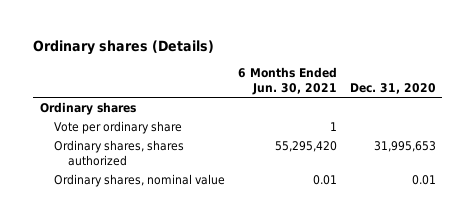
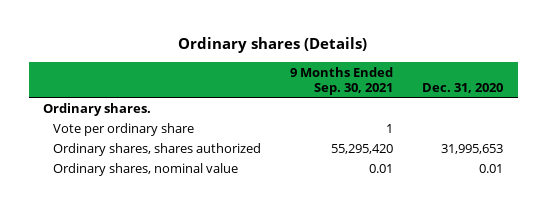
- | 6 Months Ended Jun. 30, 2021 | Dec. 31, 2020
+ | 9 Months Ended Sep. 30, 2021 | Dec. 31, 2020
- Ordinary shares
+ Ordinary shares.

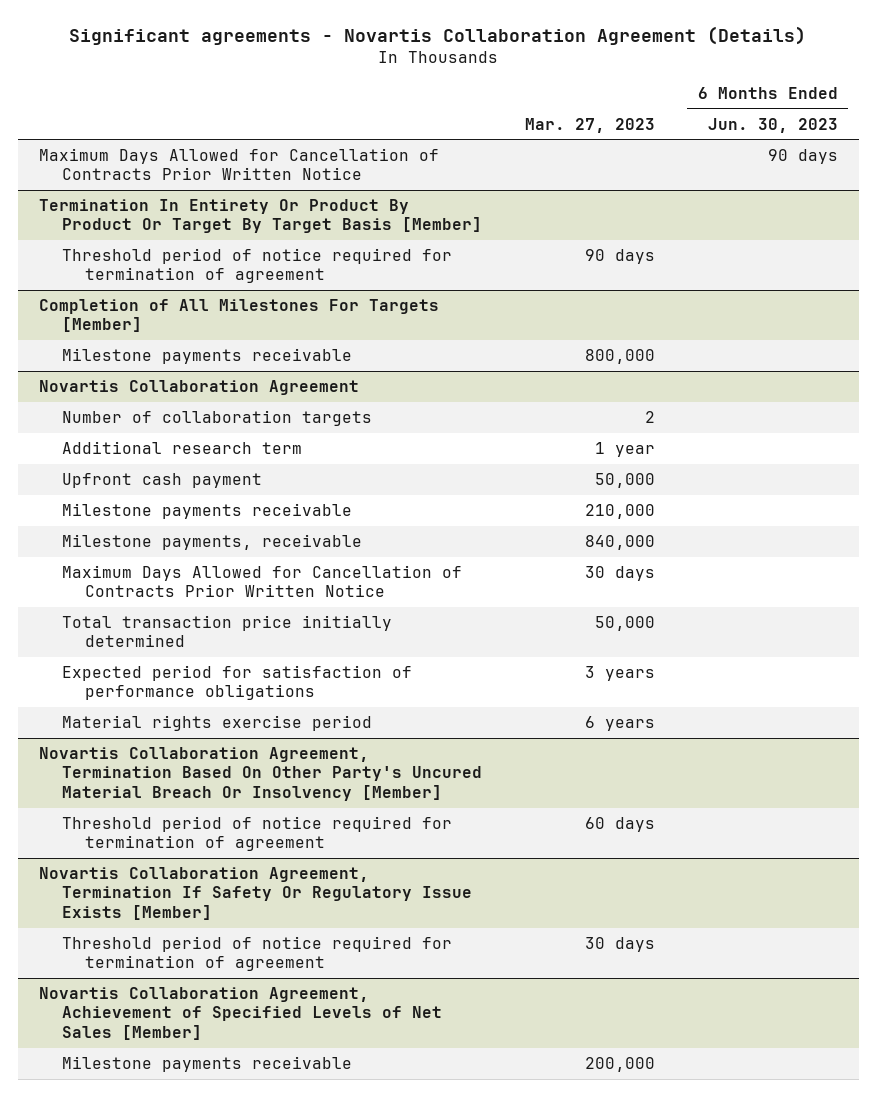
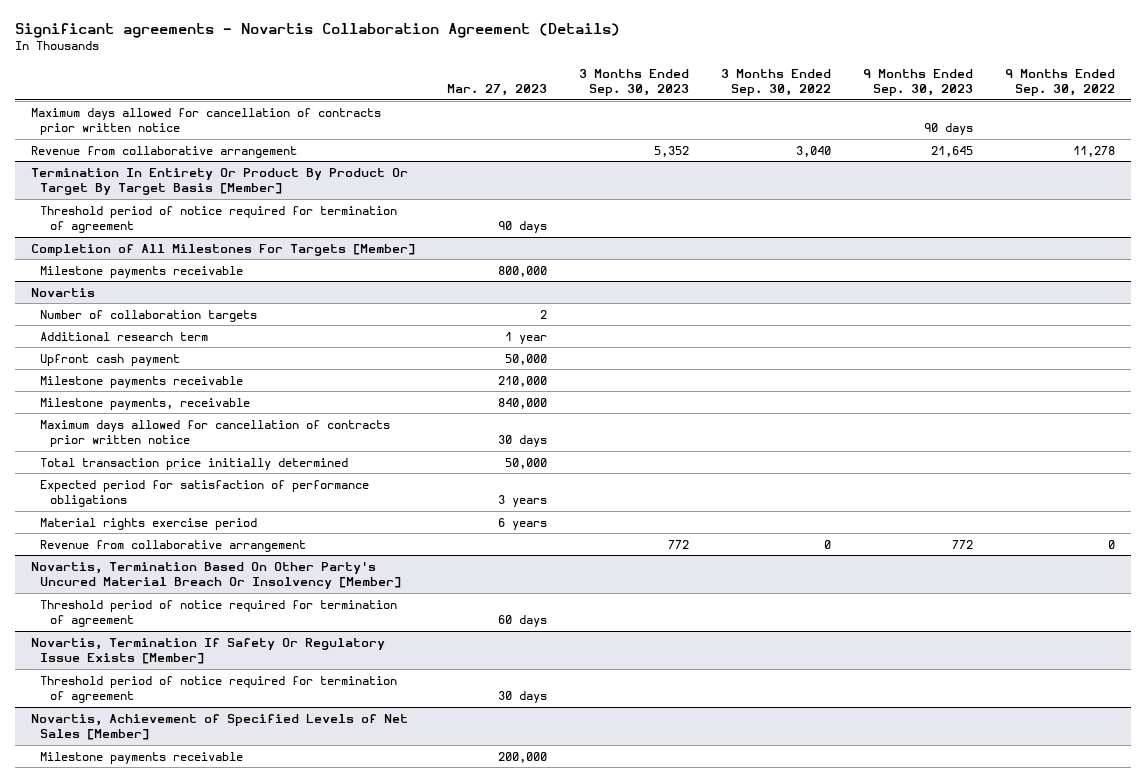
- | Mar. 27, 2023 | 6 Months Ended Jun. 30, 2023
+ | Mar. 27, 2023 | 3 Months Ended Sep. 30, 2023 | 3 Months Ended Sep. 30, 2022 | 9 Months Ended Sep. 30, 2023 | 9 Months Ended Sep. 30, 2022
- Maximum Days Allowed for Cancellation of Contracts Prior Written Notice | | 90 days
+ Maximum days allowed for cancellation of contracts prior written notice | | | | 90 days |
+ Revenue from collaborative arrangement | | 5,352 | 3,040 | 21,645 | 11,278
- Novartis Collaboration Agreement
+ Novartis
- Maximum Days Allowed for Cancellation of Contracts Prior Written Notice | 30 days |
+ Maximum days allowed for cancellation of contracts prior written notice | 30 days | | | |
- Novartis Collaboration Agreement, Termination Based On Other Party's Uncured Material Breach Or Insolvency [Member]
+ Revenue from collaborative arrangement | | 772 | 0 | 772 | 0
+ Novartis, Termination Based On Other Party's Uncured Material Breach Or Insolvency [Member]
- Novartis Collaboration Agreement, Termination If Safety Or Regulatory Issue Exists [Member]
+ Novartis, Termination If Safety Or Regulatory Issue Exists [Member]
- Novartis Collaboration Agreement, Achievement of Specified Levels of Net Sales [Member]
+ Novartis, Achievement of Specified Levels of Net Sales [Member]

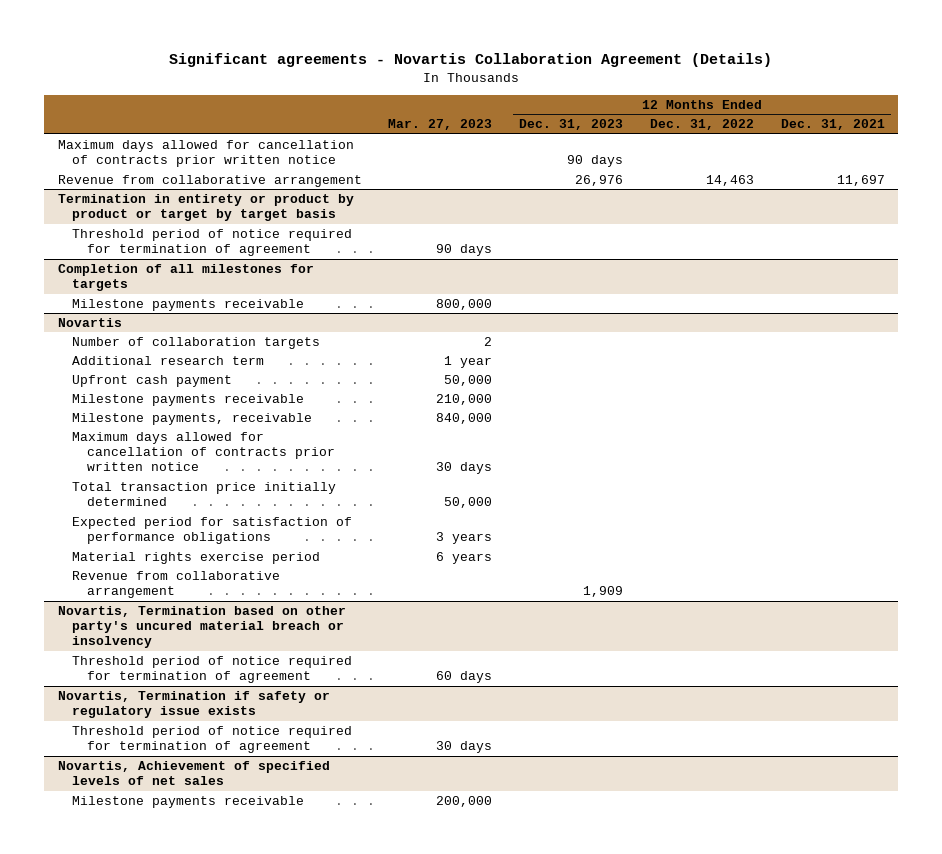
- | Mar. 27, 2023 | 3 Months Ended Sep. 30, 2023 | 3 Months Ended Sep. 30, 2022 | 9 Months Ended Sep. 30, 2023 | 9 Months Ended Sep. 30, 2022
+ | Mar. 27, 2023 | 12 Months Ended Dec. 31, 2023 | 12 Months Ended Dec. 31, 2022 | 12 Months Ended Dec. 31, 2021
- Termination In Entirety Or Product By Product Or Target By Target Basis [Member]
+ Termination in entirety or product by product or target by target basis
- Completion of All Milestones For Targets [Member]
+ Completion of all milestones for targets
- Novartis, Termination Based On Other Party's Uncured Material Breach Or Insolvency [Member]
+ Novartis, Termination based on other party's uncured material breach or insolvency
- Novartis, Termination If Safety Or Regulatory Issue Exists [Member]
+ Novartis, Termination if safety or regulatory issue exists
- Novartis, Achievement of Specified Levels of Net Sales [Member]
+ Novartis, Achievement of specified levels of net sales

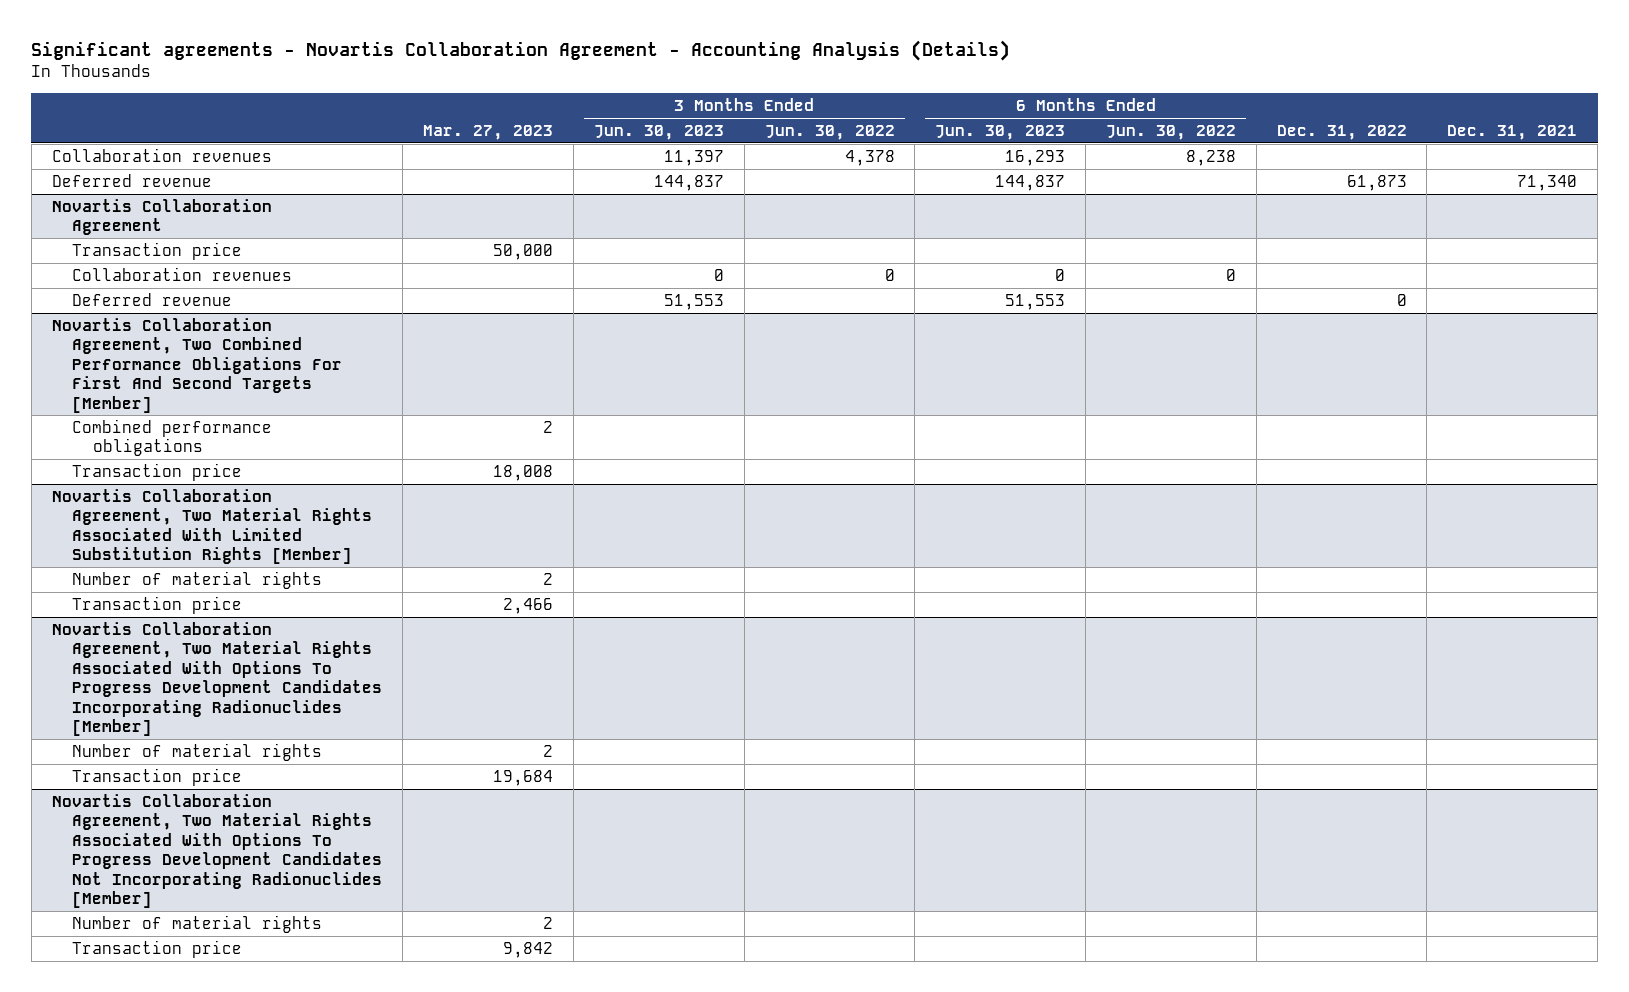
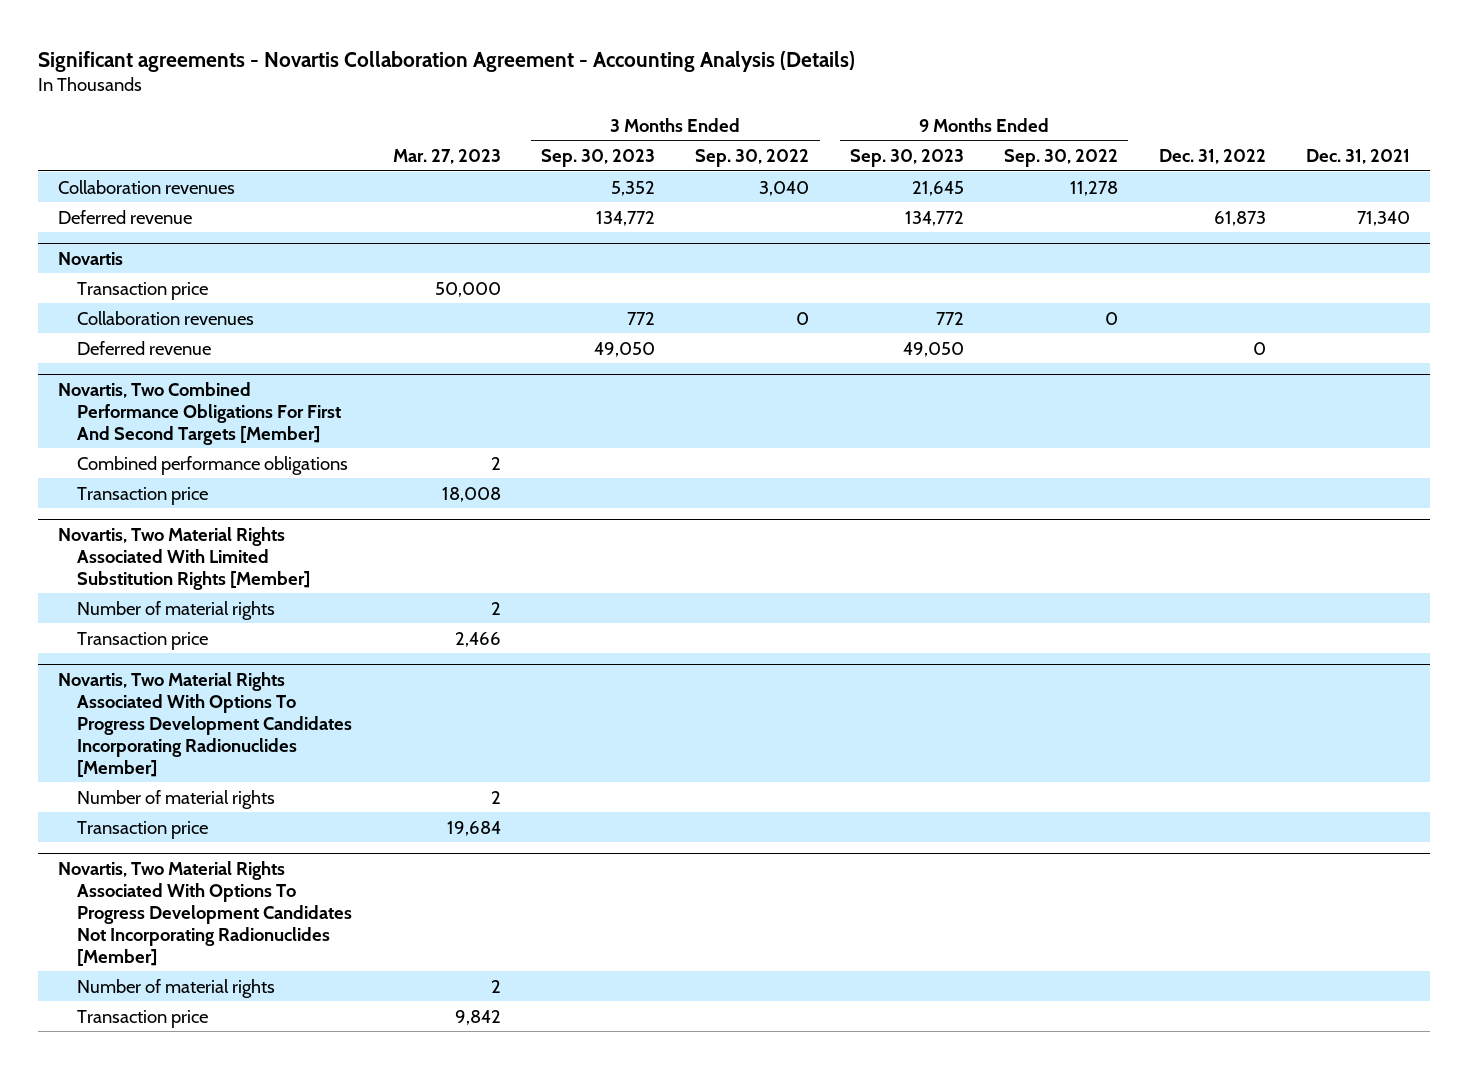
- | Mar. 27, 2023 | 3 Months Ended Jun. 30, 2023 | 3 Months Ended Jun. 30, 2022 | 6 Months Ended Jun. 30, 2023 | 6 Months Ended Jun. 30, 2022 | Dec. 31, 2022 | Dec. 31, 2021
+ | Mar. 27, 2023 | 3 Months Ended Sep. 30, 2023 | 3 Months Ended Sep. 30, 2022 | 9 Months Ended Sep. 30, 2023 | 9 Months Ended Sep. 30, 2022 | Dec. 31, 2022 | Dec. 31, 2021
- Novartis Collaboration Agreement
+ Novartis
- Novartis Collaboration Agreement, Two Combined Performance Obligations For First And Second Targets [Member]
+ Novartis, Two Combined Performance Obligations For First And Second Targets [Member]
- Novartis Collaboration Agreement, Two Material Rights Associated With Limited Substitution Rights [Member]
+ Novartis, Two Material Rights Associated With Limited Substitution Rights [Member]
- Novartis Collaboration Agreement, Two Material Rights Associated With Options To Progress Development Candidates Incorporating Radionuclides [Member]
+ Novartis, Two Material Rights Associated With Options To Progress Development Candidates Incorporating Radionuclides [Member]
- Novartis Collaboration Agreement, Two Material Rights Associated With Options To Progress Development Candidates Not Incorporating Radionuclides [Member]
+ Novartis, Two Material Rights Associated With Options To Progress Development Candidates Not Incorporating Radionuclides [Member]

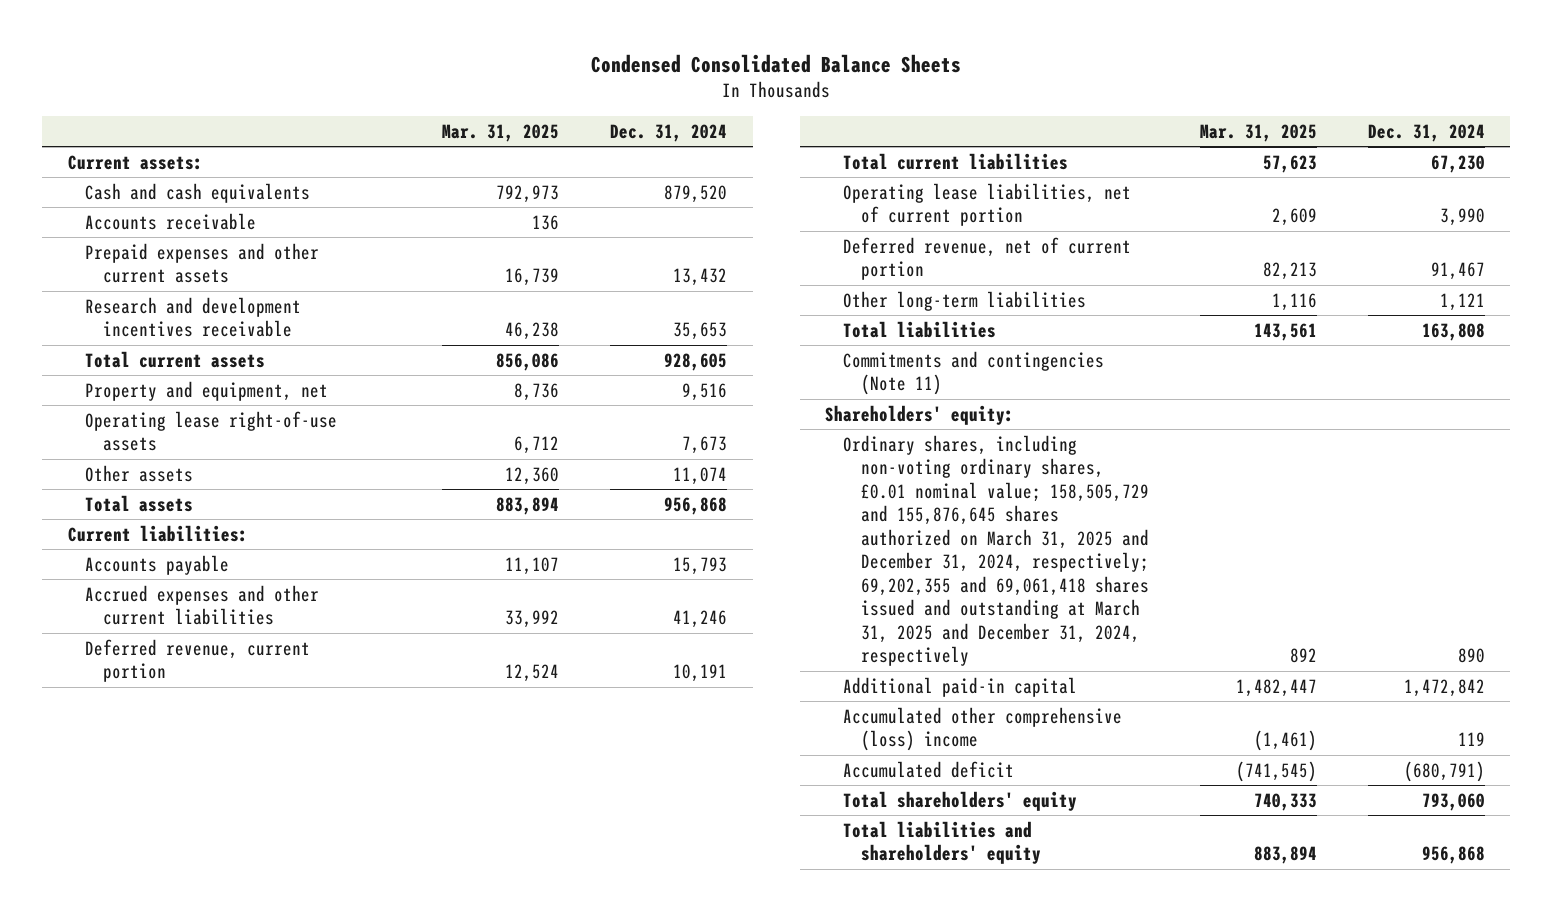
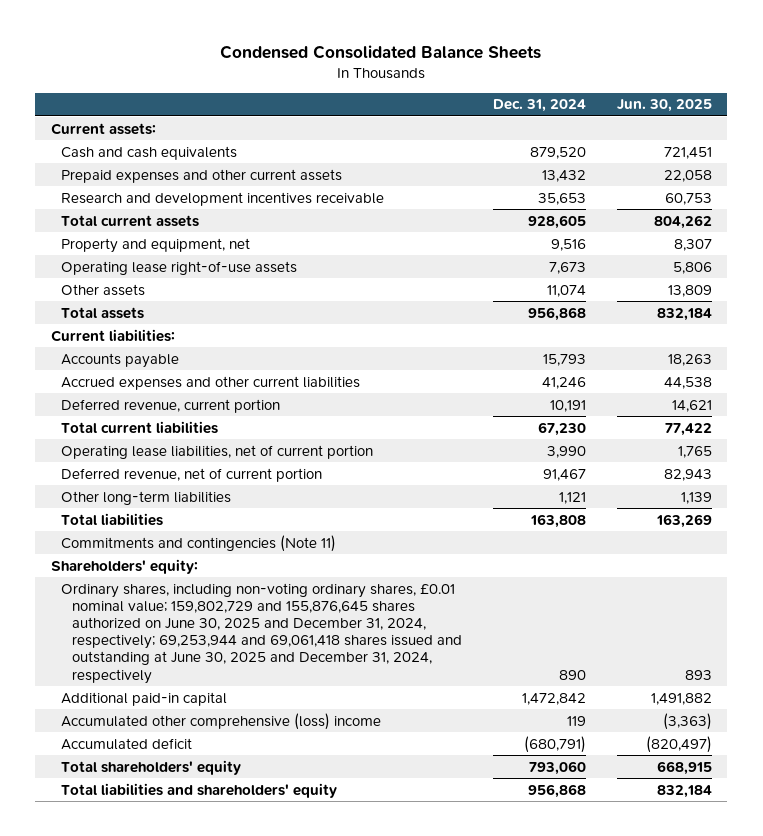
- | Mar. 31, 2025 | Dec. 31, 2024
+ | Dec. 31, 2024 | Jun. 30, 2025
- Accounts receivable | 136 |
- Ordinary shares, including non-voting ordinary shares, £0.01 nominal value; 158,505,729 and 155,876,645 shares authorized on March 31, 2025 and December 31, 2024, respectively; 69,202,355 and 69,061,418 shares issued and outstanding at March 31, 2025 and December 31, 2024, respectively | 892 | 890
+ Ordinary shares, including non-voting ordinary shares, £0.01 nominal value; 159,802,729 and 155,876,645 shares authorized on June 30, 2025 and December 31, 2024, respectively; 69,253,944 and 69,061,418 shares issued and outstanding at June 30, 2025 and December 31, 2024, respectively | 890 | 893

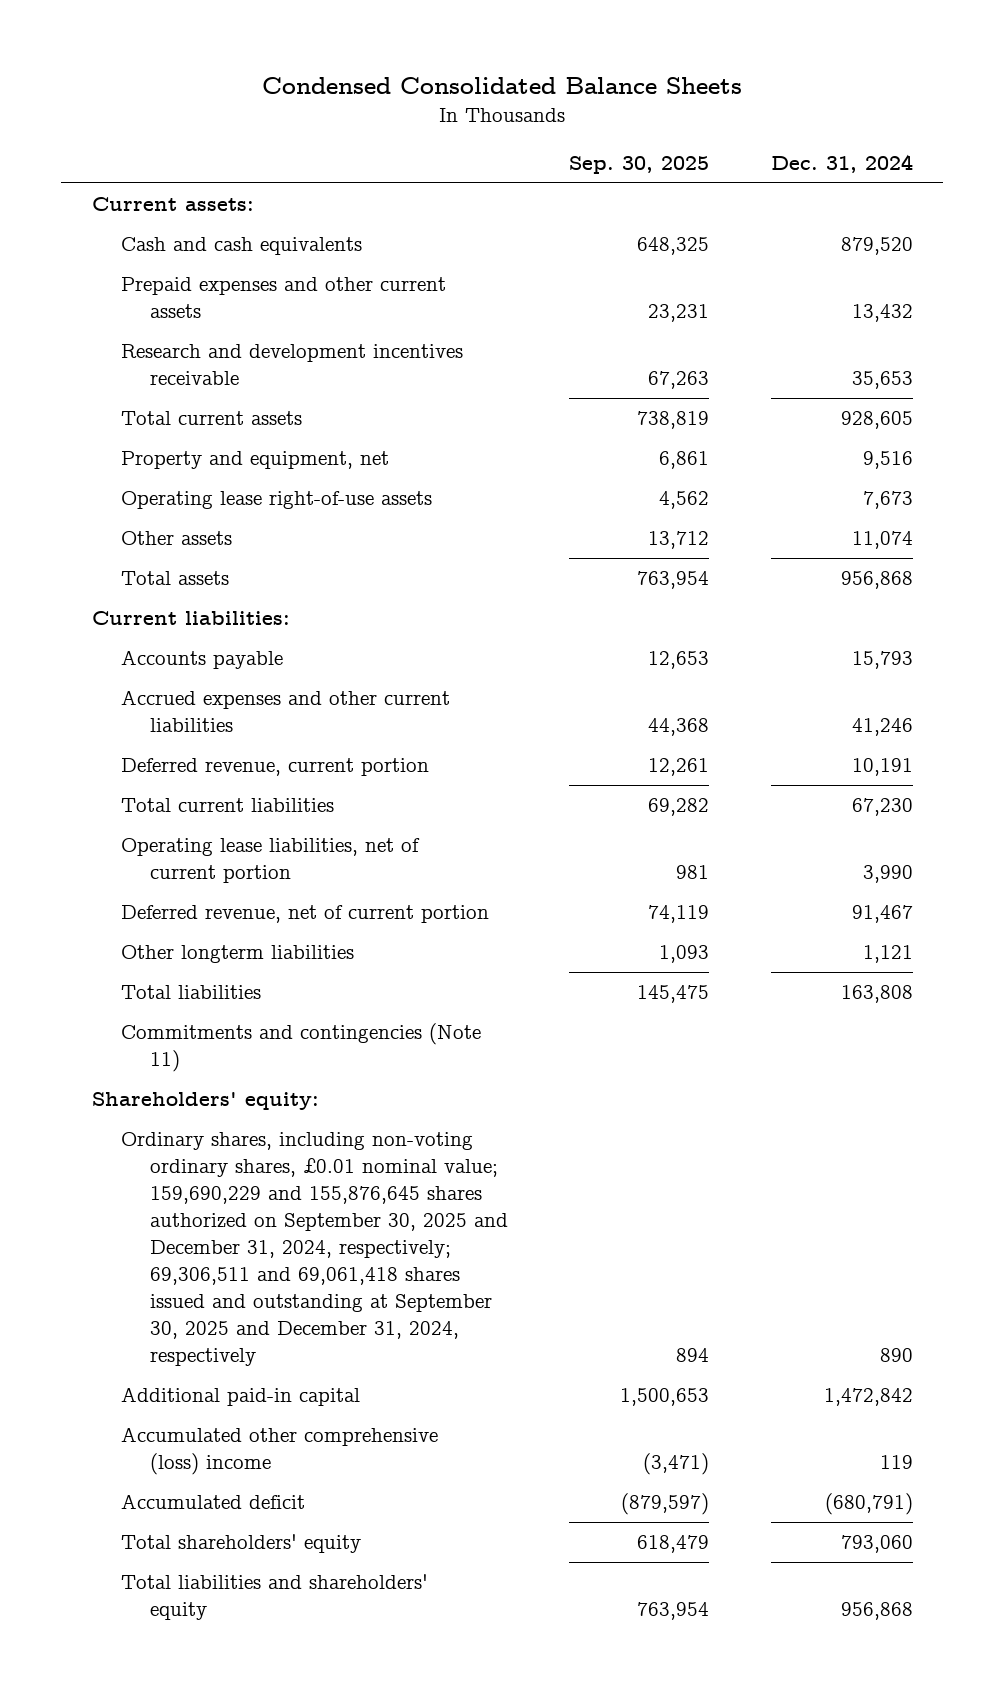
- | Dec. 31, 2024 | Jun. 30, 2025
+ | Sep. 30, 2025 | Dec. 31, 2024
- Other long-term liabilities | 1,121 | 1,139
+ Other longterm liabilities | 1,093 | 1,121
- Ordinary shares, including non-voting ordinary shares, £0.01 nominal value; 159,802,729 and 155,876,645 shares authorized on June 30, 2025 and December 31, 2024, respectively; 69,253,944 and 69,061,418 shares issued and outstanding at June 30, 2025 and December 31, 2024, respectively | 890 | 893
+ Ordinary shares, including non-voting ordinary shares, £0.01 nominal value; 159,690,229 and 155,876,645 shares authorized on September 30, 2025 and December 31, 2024, respectively; 69,306,511 and 69,061,418 shares issued and outstanding at September 30, 2025 and December 31, 2024, respectively | 894 | 890

